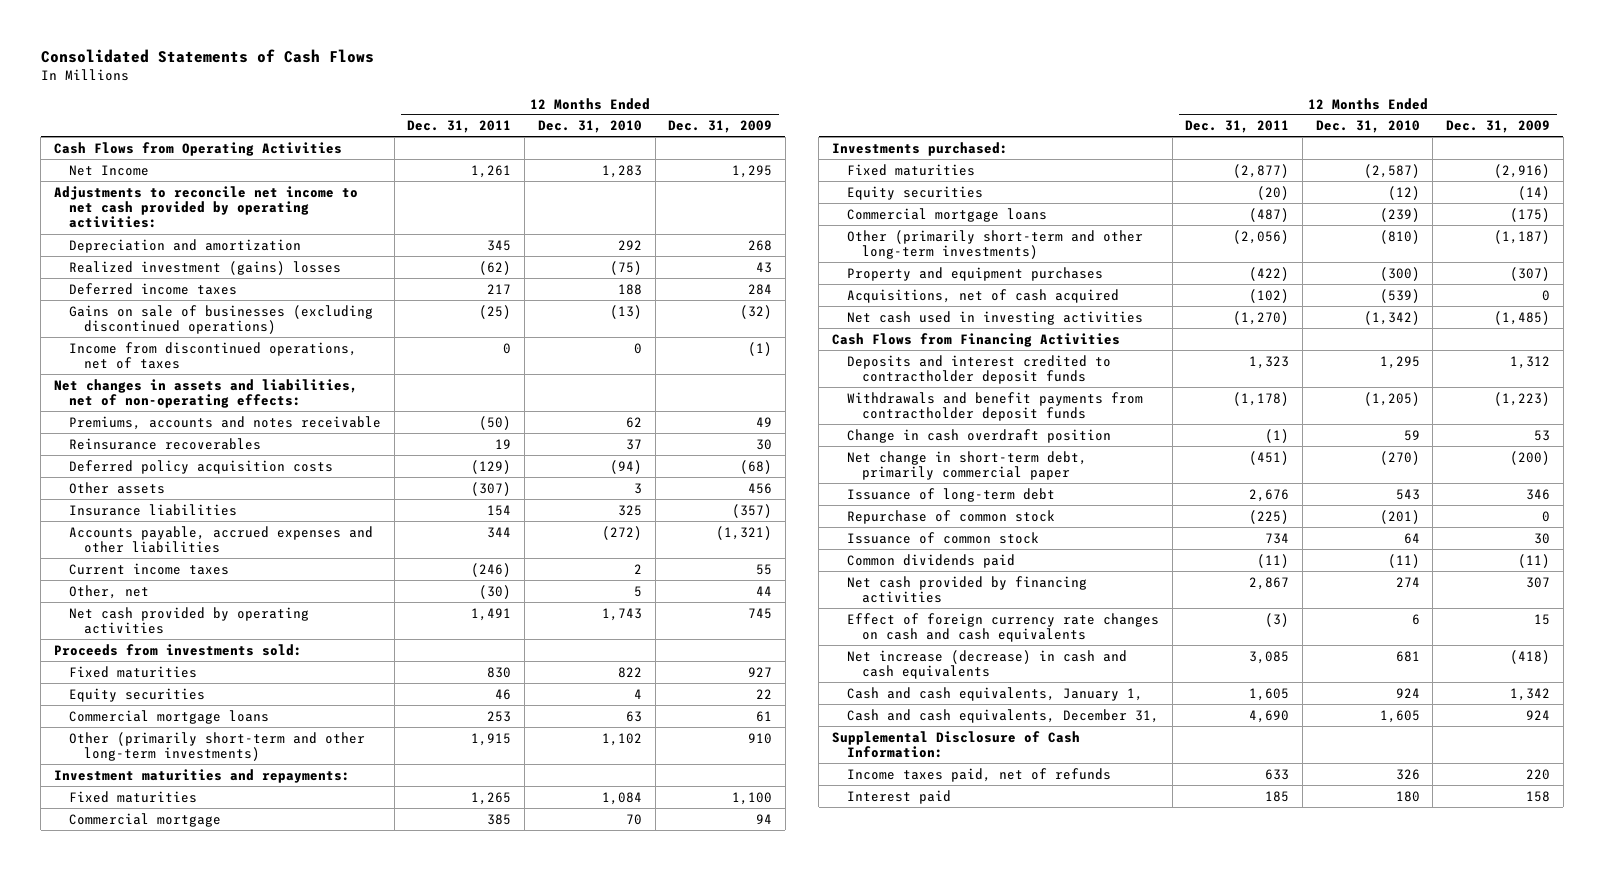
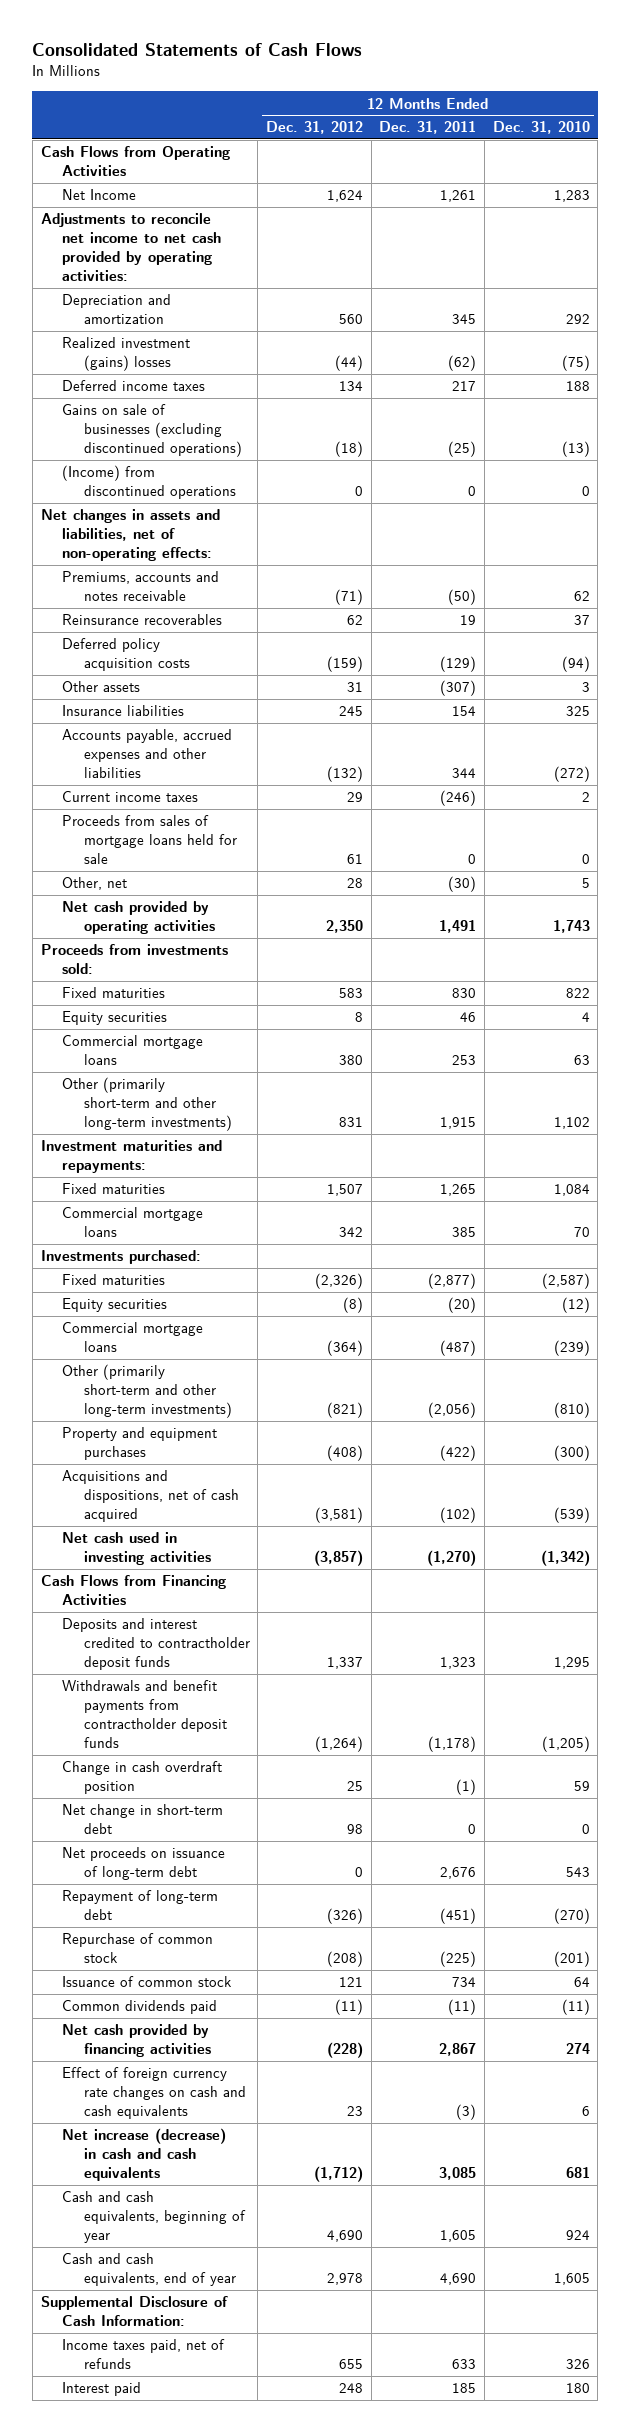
- | 12 Months Ended Dec. 31, 2011 | 12 Months Ended Dec. 31, 2010 | 12 Months Ended Dec. 31, 2009
+ | 12 Months Ended Dec. 31, 2012 | 12 Months Ended Dec. 31, 2011 | 12 Months Ended Dec. 31, 2010
- Income from discontinued operations, net of taxes | 0 | 0 | (1)
+ (Income) from discontinued operations | 0 | 0 | 0
+ Proceeds from sales of mortgage loans held for sale | 61 | 0 | 0
- Commercial mortgage | 385 | 70 | 94
+ Commercial mortgage loans | 342 | 385 | 70
- Acquisitions, net of cash acquired | (102) | (539) | 0
+ Acquisitions and dispositions, net of cash acquired | (3,581) | (102) | (539)
- Net change in short-term debt, primarily commercial paper | (451) | (270) | (200)
- Issuance of long-term debt | 2,676 | 543 | 346
+ Net change in short-term debt | 98 | 0 | 0
+ Net proceeds on issuance of long-term debt | 0 | 2,676 | 543
+ Repayment of long-term debt | (326) | (451) | (270)
- Cash and cash equivalents, January 1, | 1,605 | 924 | 1,342
- Cash and cash equivalents, December 31, | 4,690 | 1,605 | 924
+ Cash and cash equivalents, beginning of year | 4,690 | 1,605 | 924
+ Cash and cash equivalents, end of year | 2,978 | 4,690 | 1,605

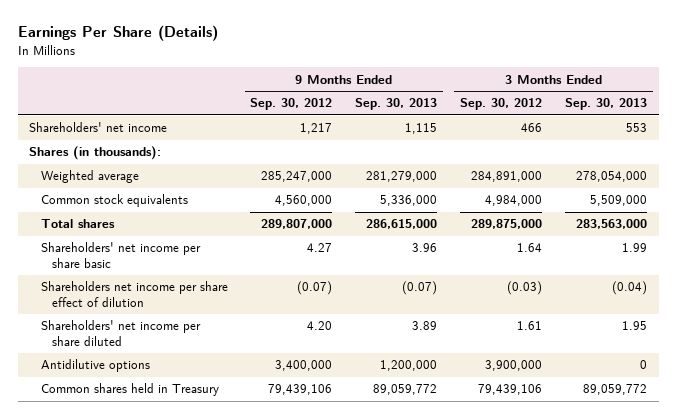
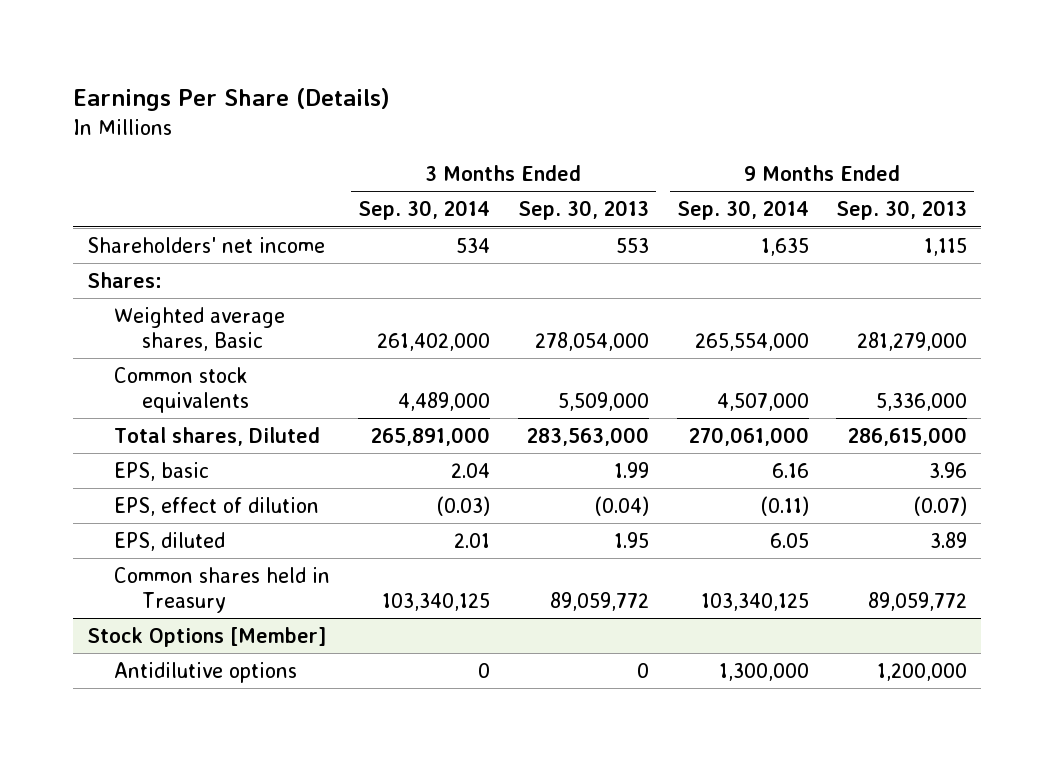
- | 9 Months Ended Sep. 30, 2012 | 9 Months Ended Sep. 30, 2013 | 3 Months Ended Sep. 30, 2012 | 3 Months Ended Sep. 30, 2013
+ | 3 Months Ended Sep. 30, 2014 | 3 Months Ended Sep. 30, 2013 | 9 Months Ended Sep. 30, 2014 | 9 Months Ended Sep. 30, 2013
- Shares (in thousands):
- Weighted average | 285,247,000 | 281,279,000 | 284,891,000 | 278,054,000
+ Shares:
+ Weighted average shares, Basic | 261,402,000 | 278,054,000 | 265,554,000 | 281,279,000
- Total shares | 289,807,000 | 286,615,000 | 289,875,000 | 283,563,000
- Shareholders' net income per share basic | 4.27 | 3.96 | 1.64 | 1.99
- Shareholders net income per share effect of dilution | (0.07) | (0.07) | (0.03) | (0.04)
- Shareholders' net income per share diluted | 4.20 | 3.89 | 1.61 | 1.95
- Antidilutive options | 3,400,000 | 1,200,000 | 3,900,000 | 0
+ Total shares, Diluted | 265,891,000 | 283,563,000 | 270,061,000 | 286,615,000
+ EPS, basic | 2.04 | 1.99 | 6.16 | 3.96
+ EPS, effect of dilution | (0.03) | (0.04) | (0.11) | (0.07)
+ EPS, diluted | 2.01 | 1.95 | 6.05 | 3.89
+ Stock Options [Member]
+ Antidilutive options | 0 | 0 | 1,300,000 | 1,200,000

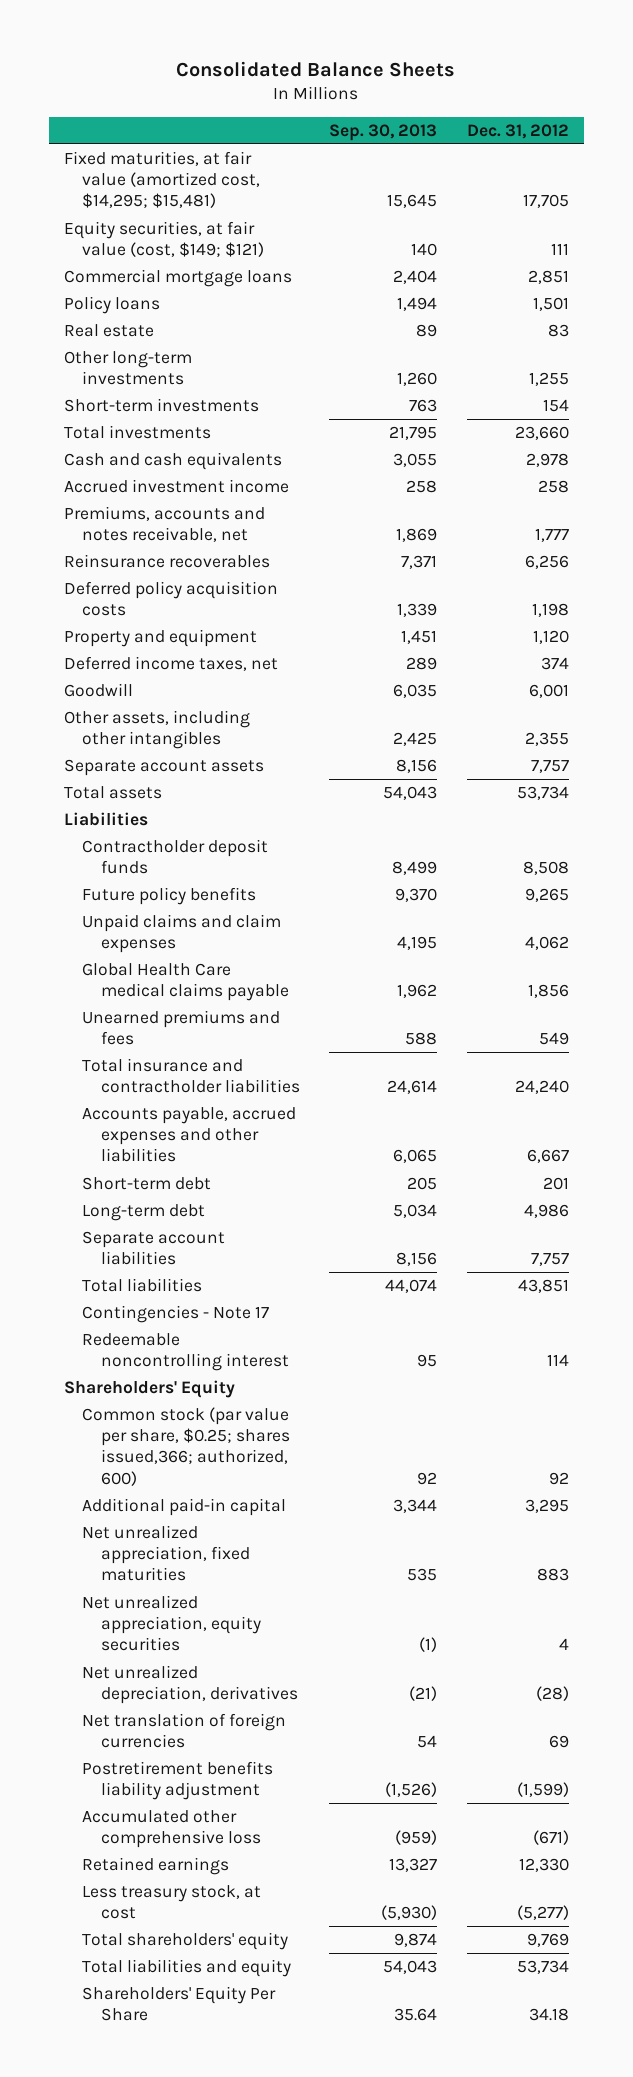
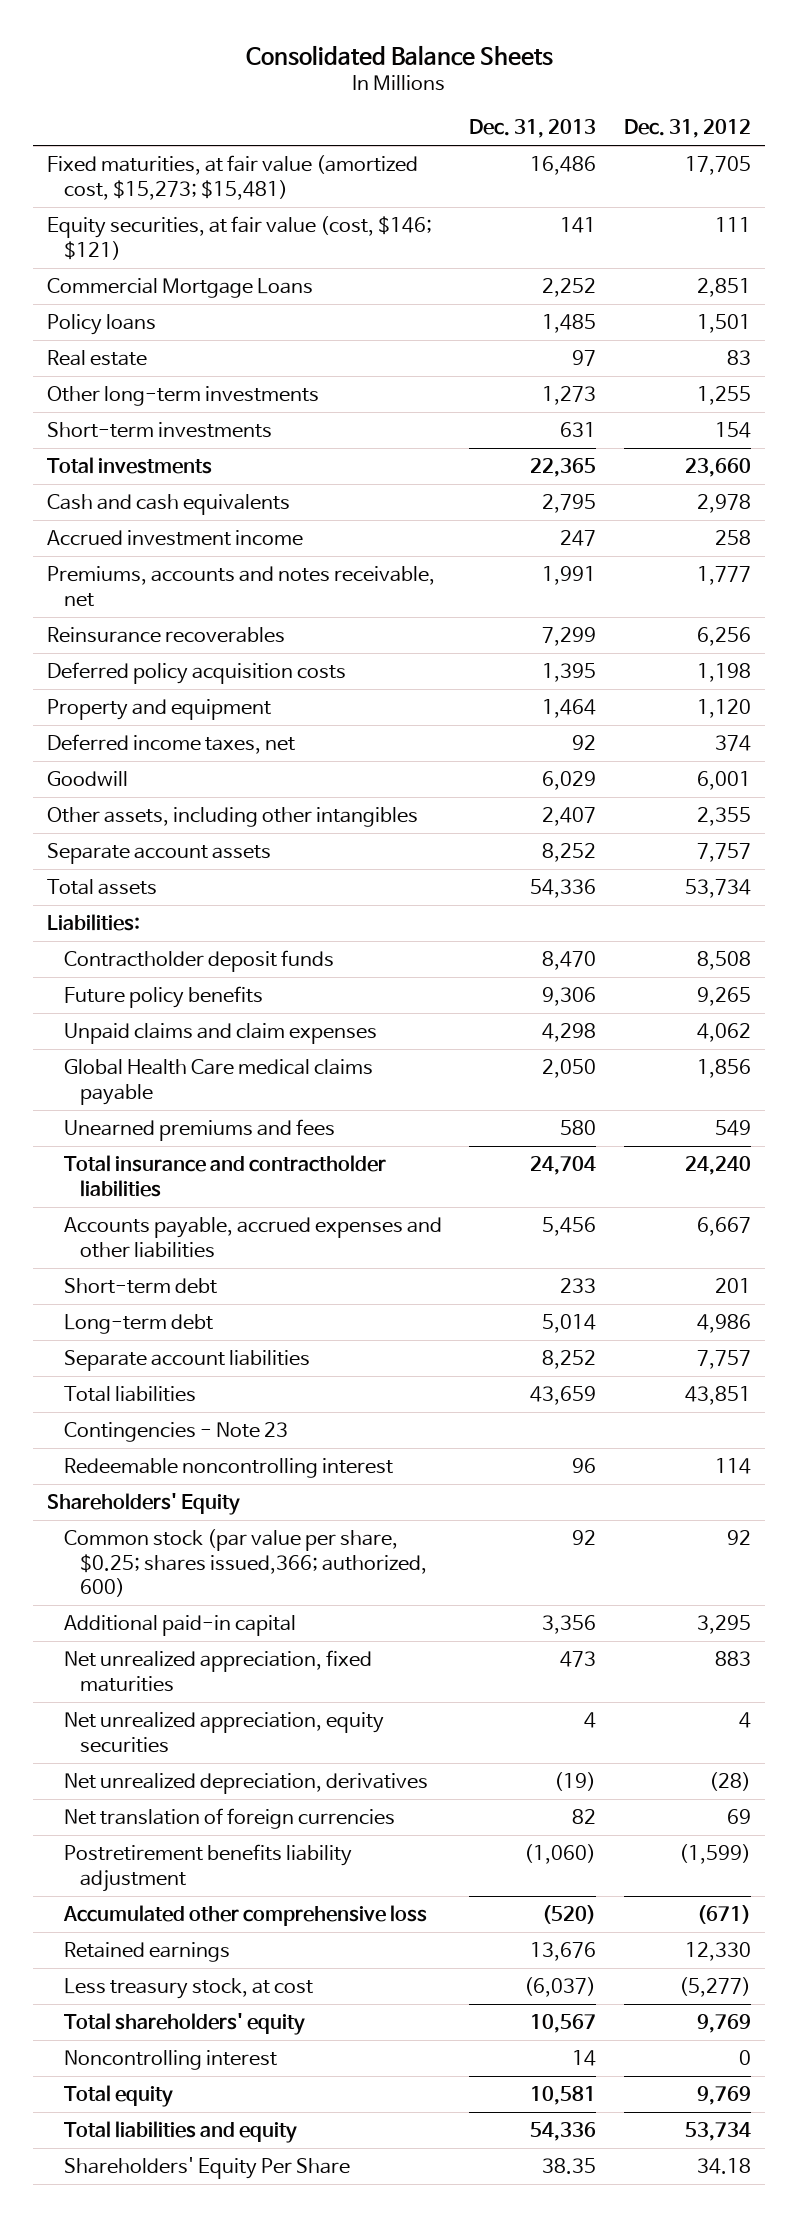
- | Sep. 30, 2013 | Dec. 31, 2012
+ | Dec. 31, 2013 | Dec. 31, 2012
- Fixed maturities, at fair value (amortized cost, $14,295; $15,481) | 15,645 | 17,705
- Equity securities, at fair value (cost, $149; $121) | 140 | 111
- Commercial mortgage loans | 2,404 | 2,851
+ Fixed maturities, at fair value (amortized cost, $15,273; $15,481) | 16,486 | 17,705
+ Equity securities, at fair value (cost, $146; $121) | 141 | 111
+ Commercial Mortgage Loans | 2,252 | 2,851
- Liabilities
+ Liabilities:
- Contingencies - Note 17
+ Contingencies - Note 23
+ Noncontrolling interest | 14 | 0
+ Total equity | 10,581 | 9,769

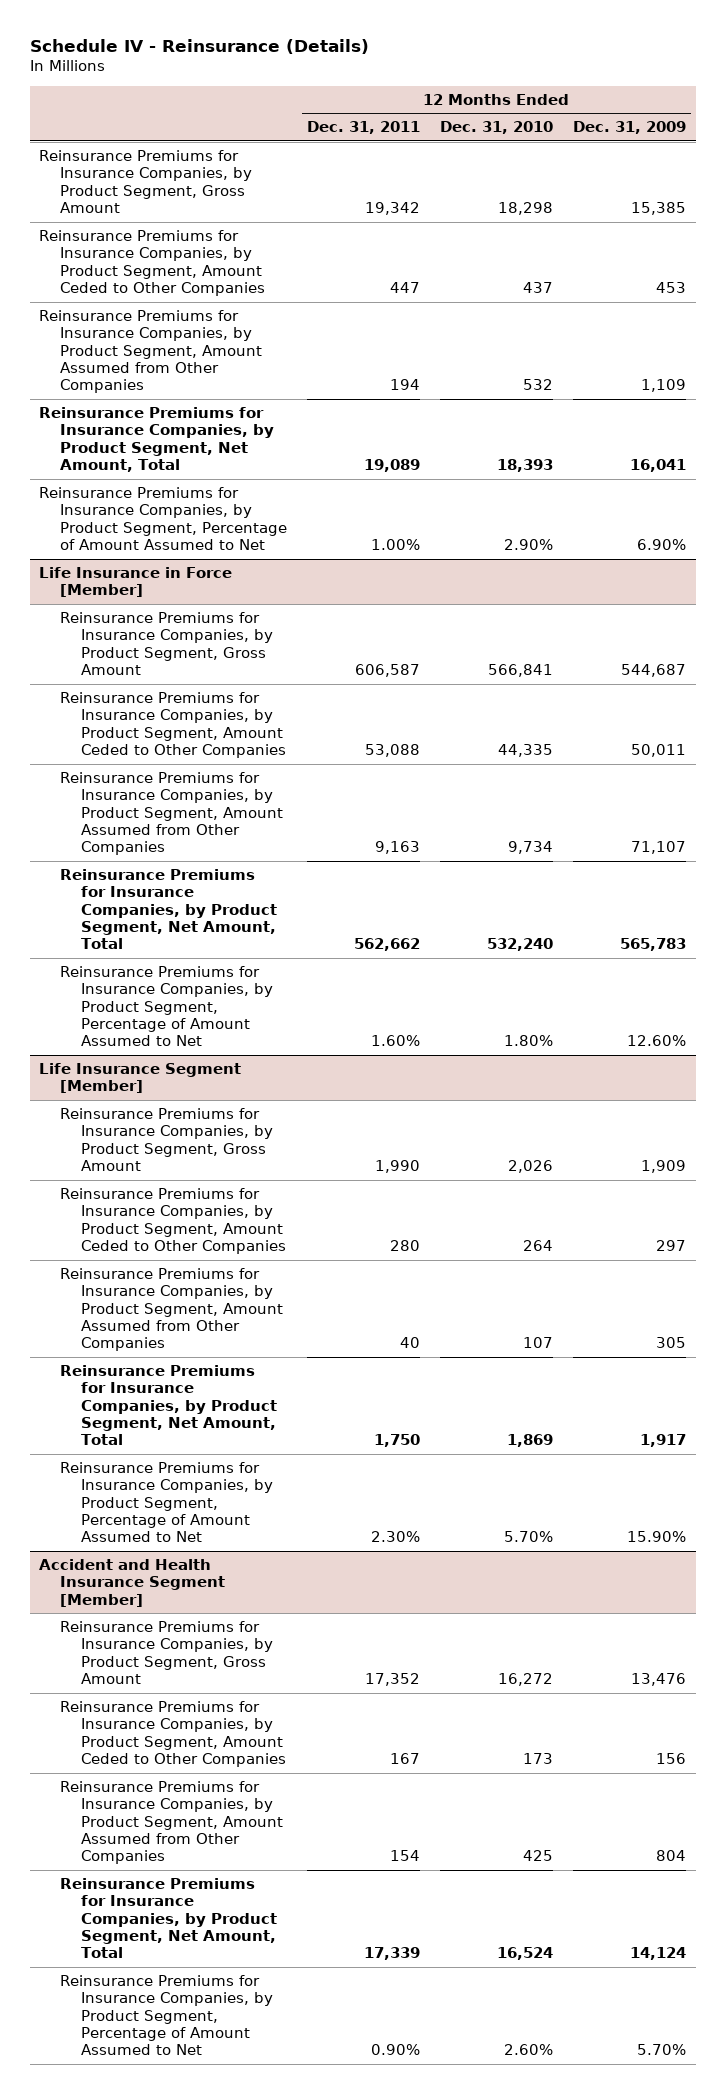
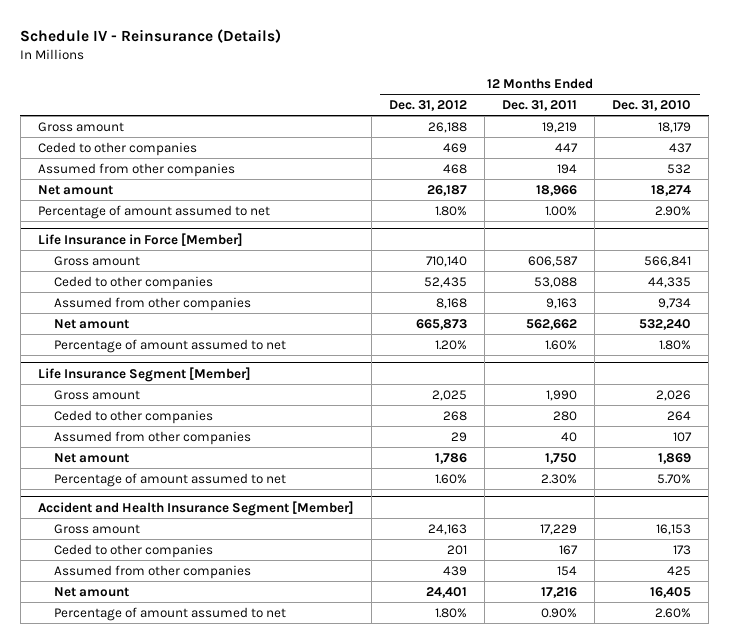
- | 12 Months Ended Dec. 31, 2011 | 12 Months Ended Dec. 31, 2010 | 12 Months Ended Dec. 31, 2009
+ | 12 Months Ended Dec. 31, 2012 | 12 Months Ended Dec. 31, 2011 | 12 Months Ended Dec. 31, 2010
- Reinsurance Premiums for Insurance Companies, by Product Segment, Gross Amount | 19,342 | 18,298 | 15,385
- Reinsurance Premiums for Insurance Companies, by Product Segment, Amount Ceded to Other Companies | 447 | 437 | 453
- Reinsurance Premiums for Insurance Companies, by Product Segment, Amount Assumed from Other Companies | 194 | 532 | 1,109
- Reinsurance Premiums for Insurance Companies, by Product Segment, Net Amount, Total | 19,089 | 18,393 | 16,041
- Reinsurance Premiums for Insurance Companies, by Product Segment, Percentage of Amount Assumed to Net | 1.00% | 2.90% | 6.90%
+ Gross amount | 26,188 | 19,219 | 18,179
+ Ceded to other companies | 469 | 447 | 437
+ Assumed from other companies | 468 | 194 | 532
+ Net amount | 26,187 | 18,966 | 18,274
+ Percentage of amount assumed to net | 1.80% | 1.00% | 2.90%
@ Life Insurance in Force [Member]
- Reinsurance Premiums for Insurance Companies, by Product Segment, Gross Amount | 606,587 | 566,841 | 544,687
- Reinsurance Premiums for Insurance Companies, by Product Segment, Amount Ceded to Other Companies | 53,088 | 44,335 | 50,011
- Reinsurance Premiums for Insurance Companies, by Product Segment, Amount Assumed from Other Companies | 9,163 | 9,734 | 71,107
- Reinsurance Premiums for Insurance Companies, by Product Segment, Net Amount, Total | 562,662 | 532,240 | 565,783
- Reinsurance Premiums for Insurance Companies, by Product Segment, Percentage of Amount Assumed to Net | 1.60% | 1.80% | 12.60%
+ Gross amount | 710,140 | 606,587 | 566,841
+ Ceded to other companies | 52,435 | 53,088 | 44,335
+ Assumed from other companies | 8,168 | 9,163 | 9,734
+ Net amount | 665,873 | 562,662 | 532,240
+ Percentage of amount assumed to net | 1.20% | 1.60% | 1.80%
@ Life Insurance Segment [Member]
- Reinsurance Premiums for Insurance Companies, by Product Segment, Gross Amount | 1,990 | 2,026 | 1,909
- Reinsurance Premiums for Insurance Companies, by Product Segment, Amount Ceded to Other Companies | 280 | 264 | 297
- Reinsurance Premiums for Insurance Companies, by Product Segment, Amount Assumed from Other Companies | 40 | 107 | 305
- Reinsurance Premiums for Insurance Companies, by Product Segment, Net Amount, Total | 1,750 | 1,869 | 1,917
- Reinsurance Premiums for Insurance Companies, by Product Segment, Percentage of Amount Assumed to Net | 2.30% | 5.70% | 15.90%
+ Gross amount | 2,025 | 1,990 | 2,026
+ Ceded to other companies | 268 | 280 | 264
+ Assumed from other companies | 29 | 40 | 107
+ Net amount | 1,786 | 1,750 | 1,869
+ Percentage of amount assumed to net | 1.60% | 2.30% | 5.70%
@ Accident and Health Insurance Segment [Member]
- Reinsurance Premiums for Insurance Companies, by Product Segment, Gross Amount | 17,352 | 16,272 | 13,476
- Reinsurance Premiums for Insurance Companies, by Product Segment, Amount Ceded to Other Companies | 167 | 173 | 156
- Reinsurance Premiums for Insurance Companies, by Product Segment, Amount Assumed from Other Companies | 154 | 425 | 804
- Reinsurance Premiums for Insurance Companies, by Product Segment, Net Amount, Total | 17,339 | 16,524 | 14,124
- Reinsurance Premiums for Insurance Companies, by Product Segment, Percentage of Amount Assumed to Net | 0.90% | 2.60% | 5.70%
+ Gross amount | 24,163 | 17,229 | 16,153
+ Ceded to other companies | 201 | 167 | 173
+ Assumed from other companies | 439 | 154 | 425
+ Net amount | 24,401 | 17,216 | 16,405
+ Percentage of amount assumed to net | 1.80% | 0.90% | 2.60%

